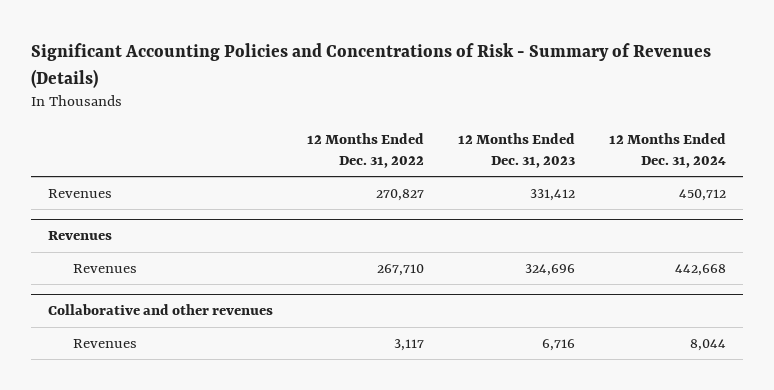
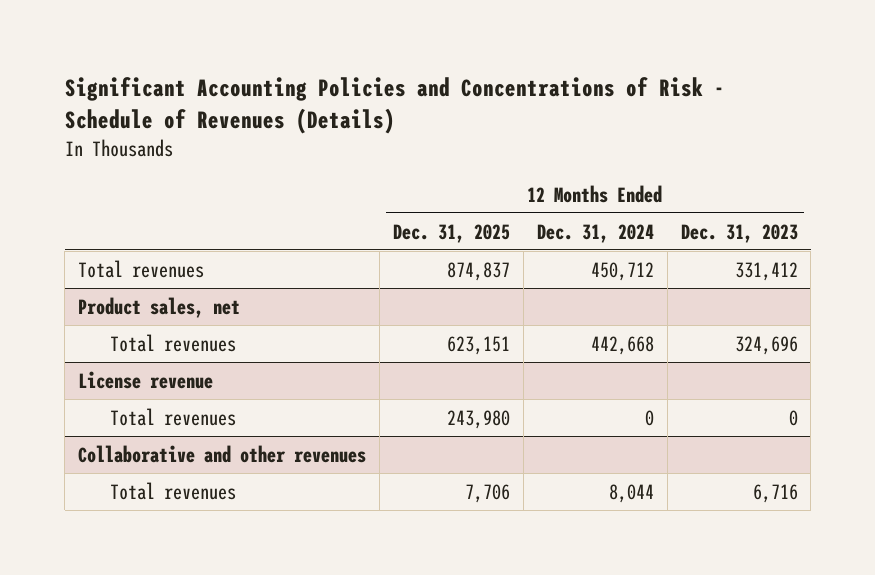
- Significant Accounting Policies and Concentrations of Risk - Summary of Revenues (Details)
+ Significant Accounting Policies and Concentrations of Risk - Schedule of Revenues (Details)
- | 12 Months Ended Dec. 31, 2022 | 12 Months Ended Dec. 31, 2023 | 12 Months Ended Dec. 31, 2024
+ | 12 Months Ended Dec. 31, 2025 | 12 Months Ended Dec. 31, 2024 | 12 Months Ended Dec. 31, 2023
- Revenues | 270,827 | 331,412 | 450,712
- Revenues
- Revenues | 267,710 | 324,696 | 442,668
+ Total revenues | 874,837 | 450,712 | 331,412
+ Product sales, net
+ Total revenues | 623,151 | 442,668 | 324,696
+ License revenue
+ Total revenues | 243,980 | 0 | 0
@ Collaborative and other revenues
- Revenues | 3,117 | 6,716 | 8,044
+ Total revenues | 7,706 | 8,044 | 6,716

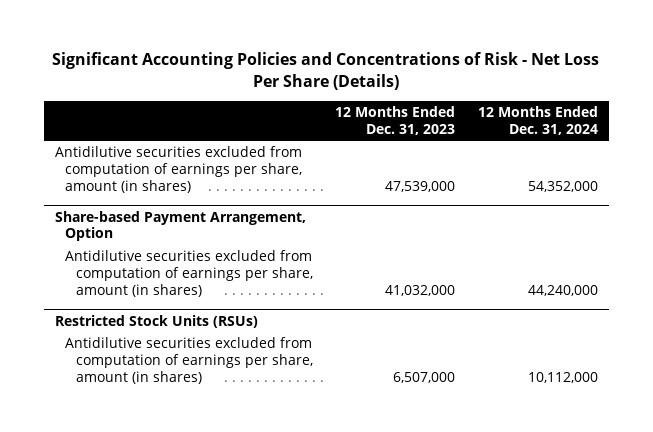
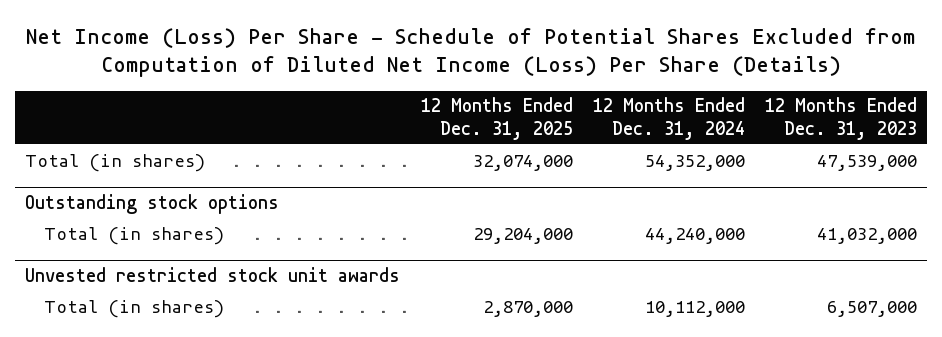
- Significant Accounting Policies and Concentrations of Risk - Net Loss Per Share (Details)
+ Net Income (Loss) Per Share - Schedule of Potential Shares Excluded from Computation of Diluted Net Income (Loss) Per Share (Details)
- | 12 Months Ended Dec. 31, 2023 | 12 Months Ended Dec. 31, 2024
+ | 12 Months Ended Dec. 31, 2025 | 12 Months Ended Dec. 31, 2024 | 12 Months Ended Dec. 31, 2023
- Antidilutive securities excluded from computation of earnings per share, amount (in shares) | 47,539,000 | 54,352,000
- Share-based Payment Arrangement, Option
- Antidilutive securities excluded from computation of earnings per share, amount (in shares) | 41,032,000 | 44,240,000
- Restricted Stock Units (RSUs)
- Antidilutive securities excluded from computation of earnings per share, amount (in shares) | 6,507,000 | 10,112,000
+ Total (in shares) | 32,074,000 | 54,352,000 | 47,539,000
+ Outstanding stock options
+ Total (in shares) | 29,204,000 | 44,240,000 | 41,032,000
+ Unvested restricted stock unit awards
+ Total (in shares) | 2,870,000 | 10,112,000 | 6,507,000

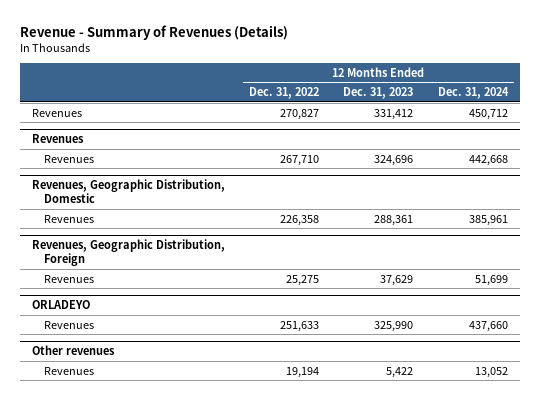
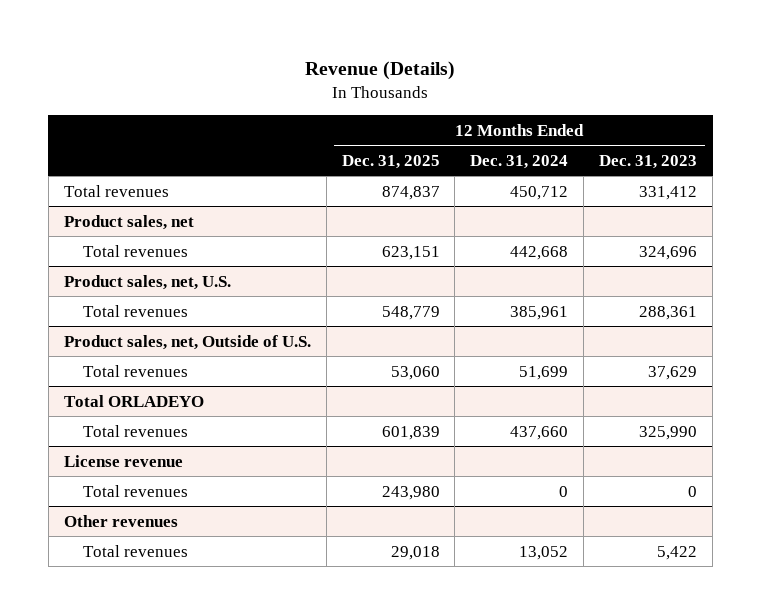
- Revenue - Summary of Revenues (Details)
+ Revenue (Details)
- | 12 Months Ended Dec. 31, 2022 | 12 Months Ended Dec. 31, 2023 | 12 Months Ended Dec. 31, 2024
+ | 12 Months Ended Dec. 31, 2025 | 12 Months Ended Dec. 31, 2024 | 12 Months Ended Dec. 31, 2023
- Revenues | 270,827 | 331,412 | 450,712
- Revenues
- Revenues | 267,710 | 324,696 | 442,668
- Revenues, Geographic Distribution, Domestic
- Revenues | 226,358 | 288,361 | 385,961
- Revenues, Geographic Distribution, Foreign
- Revenues | 25,275 | 37,629 | 51,699
- ORLADEYO
- Revenues | 251,633 | 325,990 | 437,660
+ Total revenues | 874,837 | 450,712 | 331,412
+ Product sales, net
+ Total revenues | 623,151 | 442,668 | 324,696
+ Product sales, net, U.S.
+ Total revenues | 548,779 | 385,961 | 288,361
+ Product sales, net, Outside of U.S.
+ Total revenues | 53,060 | 51,699 | 37,629
+ Total ORLADEYO
+ Total revenues | 601,839 | 437,660 | 325,990
+ License revenue
+ Total revenues | 243,980 | 0 | 0
@ Other revenues
- Revenues | 19,194 | 5,422 | 13,052
+ Total revenues | 29,018 | 13,052 | 5,422

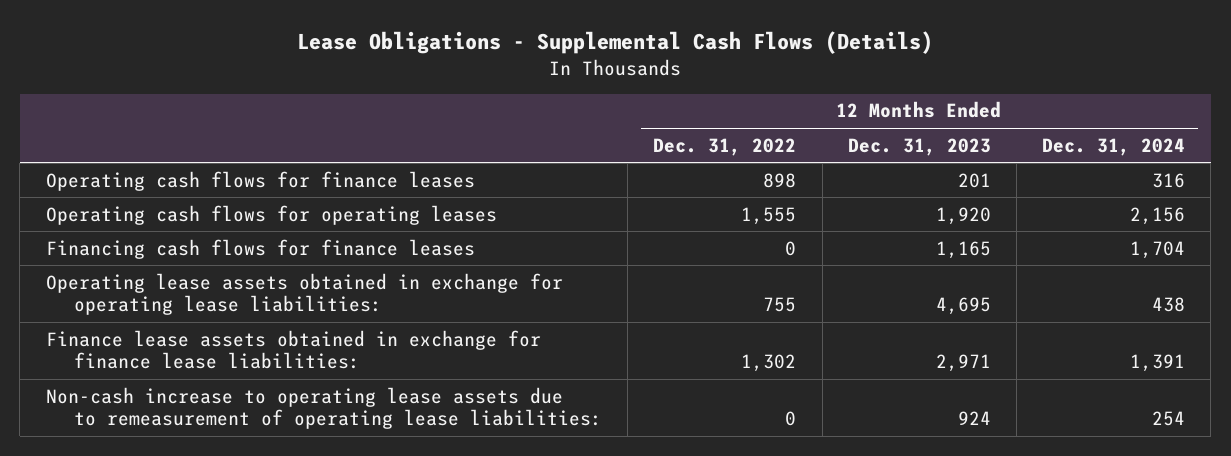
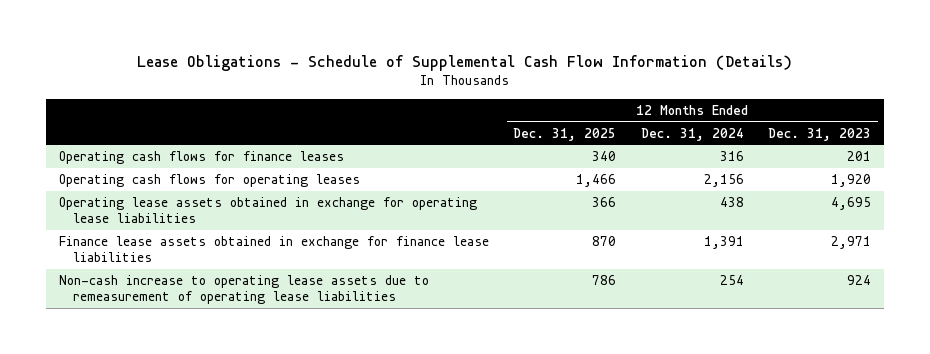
- Lease Obligations - Supplemental Cash Flows (Details)
+ Lease Obligations - Schedule of Supplemental Cash Flow Information (Details)
- | 12 Months Ended Dec. 31, 2022 | 12 Months Ended Dec. 31, 2023 | 12 Months Ended Dec. 31, 2024
+ | 12 Months Ended Dec. 31, 2025 | 12 Months Ended Dec. 31, 2024 | 12 Months Ended Dec. 31, 2023
- Financing cash flows for finance leases | 0 | 1,165 | 1,704
- Operating lease assets obtained in exchange for operating lease liabilities: | 755 | 4,695 | 438
- Finance lease assets obtained in exchange for finance lease liabilities: | 1,302 | 2,971 | 1,391
- Non-cash increase to operating lease assets due to remeasurement of operating lease liabilities: | 0 | 924 | 254
+ Operating lease assets obtained in exchange for operating lease liabilities | 366 | 438 | 4,695
+ Finance lease assets obtained in exchange for finance lease liabilities | 870 | 1,391 | 2,971
+ Non-cash increase to operating lease assets due to remeasurement of operating lease liabilities | 786 | 254 | 924

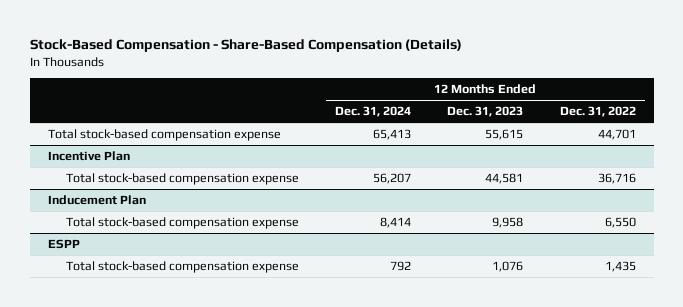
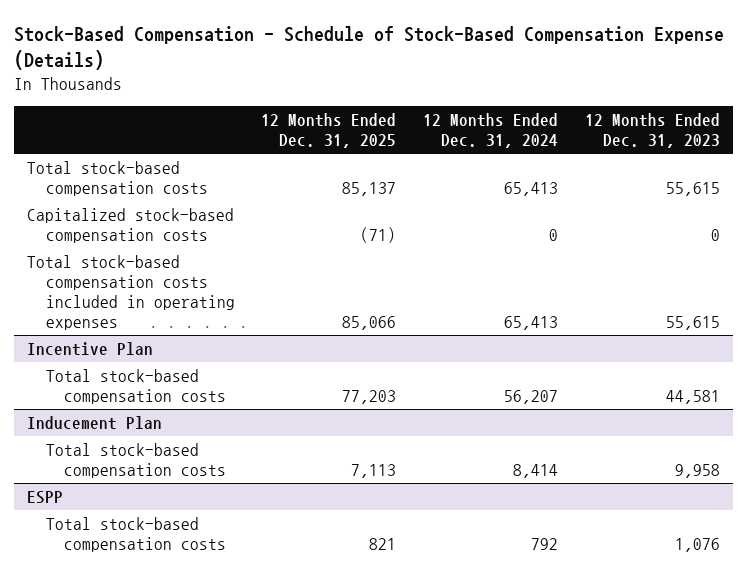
- Stock-Based Compensation - Share-Based Compensation (Details)
+ Stock-Based Compensation - Schedule of Stock-Based Compensation Expense (Details)
- | 12 Months Ended Dec. 31, 2024 | 12 Months Ended Dec. 31, 2023 | 12 Months Ended Dec. 31, 2022
+ | 12 Months Ended Dec. 31, 2025 | 12 Months Ended Dec. 31, 2024 | 12 Months Ended Dec. 31, 2023
- Total stock-based compensation expense | 65,413 | 55,615 | 44,701
+ Total stock-based compensation costs | 85,137 | 65,413 | 55,615
+ Capitalized stock-based compensation costs | (71) | 0 | 0
+ Total stock-based compensation costs included in operating expenses | 85,066 | 65,413 | 55,615
@ Incentive Plan
- Total stock-based compensation expense | 56,207 | 44,581 | 36,716
+ Total stock-based compensation costs | 77,203 | 56,207 | 44,581
@ Inducement Plan
- Total stock-based compensation expense | 8,414 | 9,958 | 6,550
+ Total stock-based compensation costs | 7,113 | 8,414 | 9,958
@ ESPP
- Total stock-based compensation expense | 792 | 1,076 | 1,435
+ Total stock-based compensation costs | 821 | 792 | 1,076

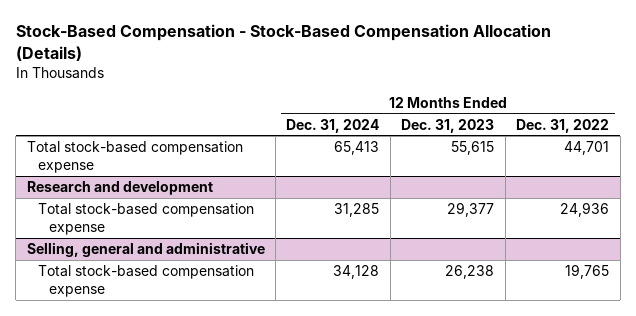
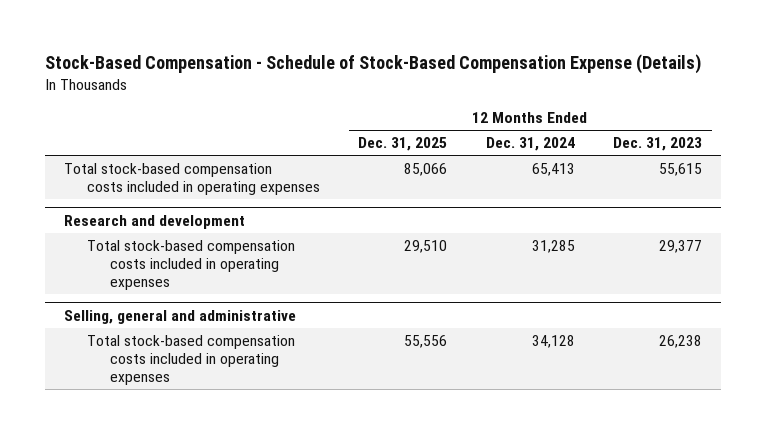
- Stock-Based Compensation - Stock-Based Compensation Allocation (Details)
+ Stock-Based Compensation - Schedule of Stock-Based Compensation Expense (Details)
- | 12 Months Ended Dec. 31, 2024 | 12 Months Ended Dec. 31, 2023 | 12 Months Ended Dec. 31, 2022
+ | 12 Months Ended Dec. 31, 2025 | 12 Months Ended Dec. 31, 2024 | 12 Months Ended Dec. 31, 2023
- Total stock-based compensation expense | 65,413 | 55,615 | 44,701
+ Total stock-based compensation costs included in operating expenses | 85,066 | 65,413 | 55,615
@ Research and development
- Total stock-based compensation expense | 31,285 | 29,377 | 24,936
+ Total stock-based compensation costs included in operating expenses | 29,510 | 31,285 | 29,377
@ Selling, general and administrative
- Total stock-based compensation expense | 34,128 | 26,238 | 19,765
+ Total stock-based compensation costs included in operating expenses | 55,556 | 34,128 | 26,238

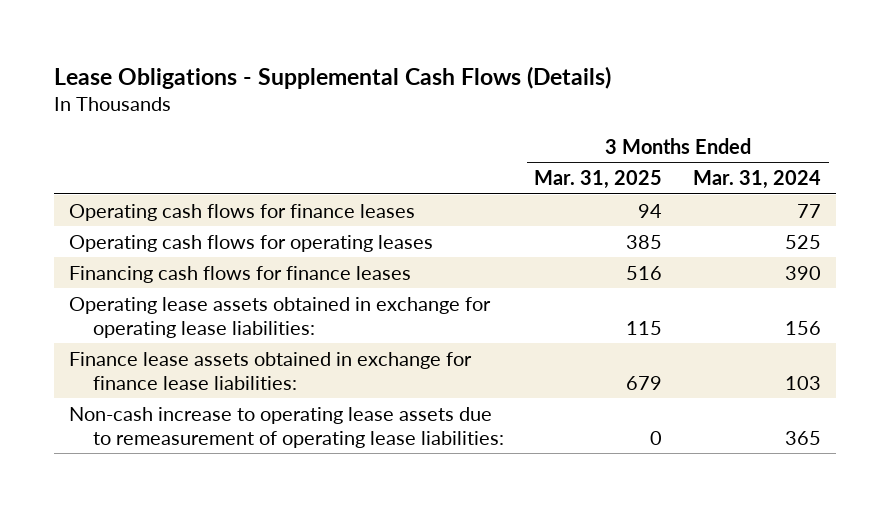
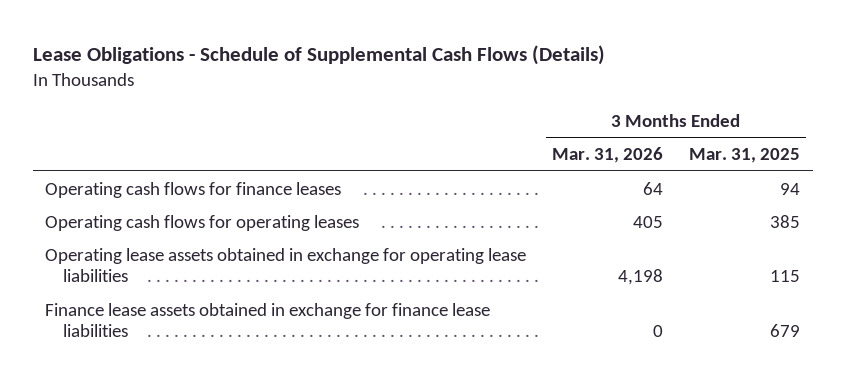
- Lease Obligations - Supplemental Cash Flows (Details)
+ Lease Obligations - Schedule of Supplemental Cash Flows (Details)
- | 3 Months Ended Mar. 31, 2025 | 3 Months Ended Mar. 31, 2024
+ | 3 Months Ended Mar. 31, 2026 | 3 Months Ended Mar. 31, 2025
- Financing cash flows for finance leases | 516 | 390
- Operating lease assets obtained in exchange for operating lease liabilities: | 115 | 156
- Finance lease assets obtained in exchange for finance lease liabilities: | 679 | 103
- Non-cash increase to operating lease assets due to remeasurement of operating lease liabilities: | 0 | 365
+ Operating lease assets obtained in exchange for operating lease liabilities | 4,198 | 115
+ Finance lease assets obtained in exchange for finance lease liabilities | 0 | 679

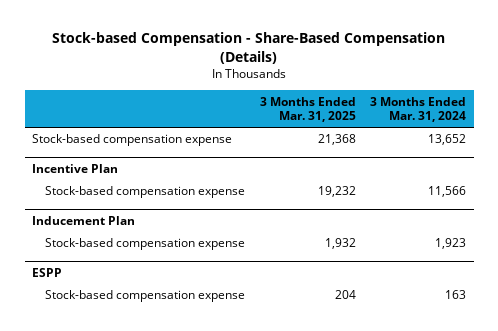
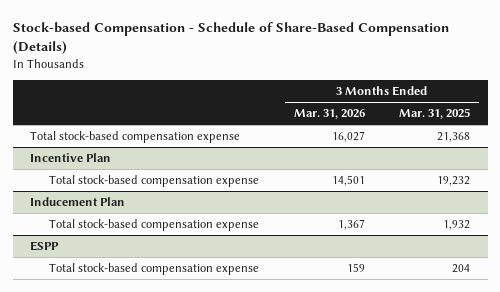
- Stock-based Compensation - Share-Based Compensation (Details)
+ Stock-based Compensation - Schedule of Share-Based Compensation (Details)
- | 3 Months Ended Mar. 31, 2025 | 3 Months Ended Mar. 31, 2024
+ | 3 Months Ended Mar. 31, 2026 | 3 Months Ended Mar. 31, 2025
- Stock-based compensation expense | 21,368 | 13,652
+ Total stock-based compensation expense | 16,027 | 21,368
@ Incentive Plan
- Stock-based compensation expense | 19,232 | 11,566
+ Total stock-based compensation expense | 14,501 | 19,232
@ Inducement Plan
- Stock-based compensation expense | 1,932 | 1,923
+ Total stock-based compensation expense | 1,367 | 1,932
@ ESPP
- Stock-based compensation expense | 204 | 163
+ Total stock-based compensation expense | 159 | 204

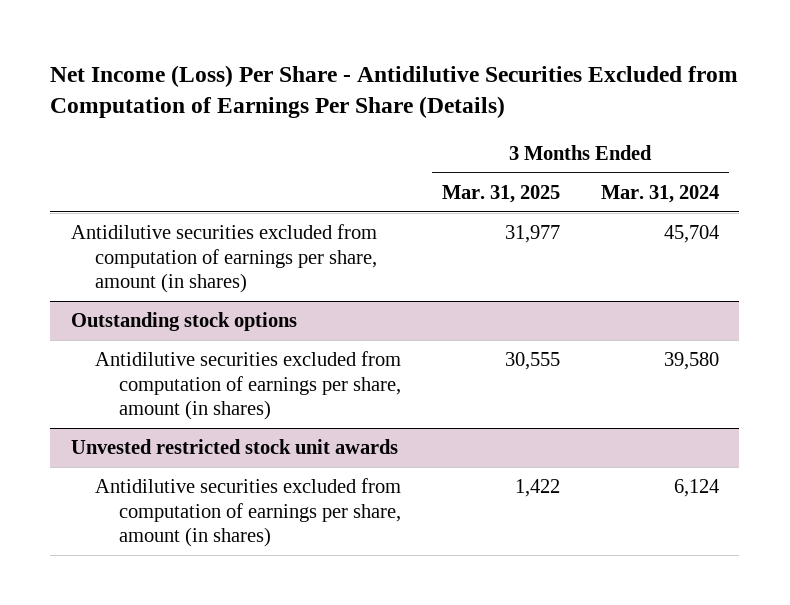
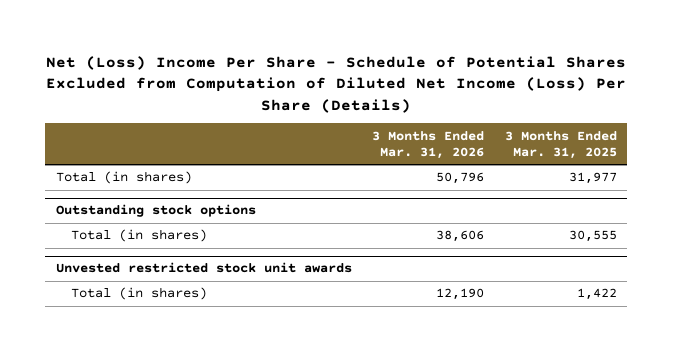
- Net Income (Loss) Per Share - Antidilutive Securities Excluded from Computation of Earnings Per Share (Details)
+ Net (Loss) Income Per Share - Schedule of Potential Shares Excluded from Computation of Diluted Net Income (Loss) Per Share (Details)
- | 3 Months Ended Mar. 31, 2025 | 3 Months Ended Mar. 31, 2024
+ | 3 Months Ended Mar. 31, 2026 | 3 Months Ended Mar. 31, 2025
- Antidilutive securities excluded from computation of earnings per share, amount (in shares) | 31,977 | 45,704
+ Total (in shares) | 50,796 | 31,977
@ Outstanding stock options
- Antidilutive securities excluded from computation of earnings per share, amount (in shares) | 30,555 | 39,580
+ Total (in shares) | 38,606 | 30,555
@ Unvested restricted stock unit awards
- Antidilutive securities excluded from computation of earnings per share, amount (in shares) | 1,422 | 6,124
+ Total (in shares) | 12,190 | 1,422

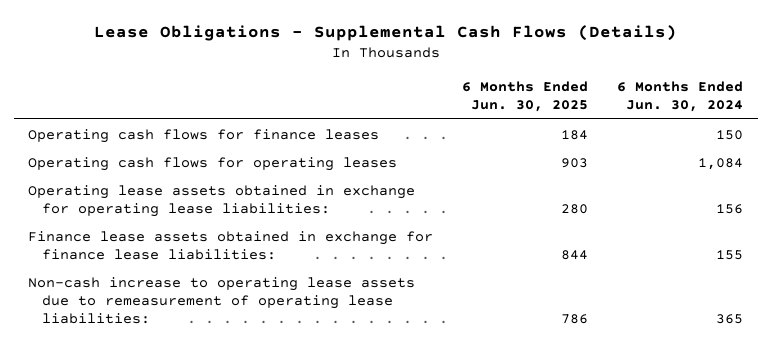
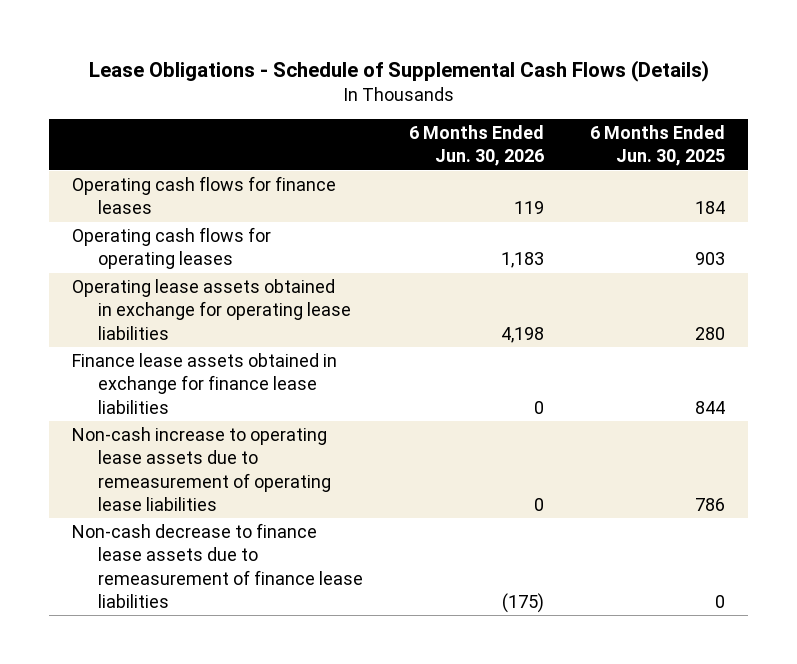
- Lease Obligations - Supplemental Cash Flows (Details)
+ Lease Obligations - Schedule of Supplemental Cash Flows (Details)
- | 6 Months Ended Jun. 30, 2025 | 6 Months Ended Jun. 30, 2024
+ | 6 Months Ended Jun. 30, 2026 | 6 Months Ended Jun. 30, 2025
- Operating lease assets obtained in exchange for operating lease liabilities: | 280 | 156
- Finance lease assets obtained in exchange for finance lease liabilities: | 844 | 155
- Non-cash increase to operating lease assets due to remeasurement of operating lease liabilities: | 786 | 365
+ Operating lease assets obtained in exchange for operating lease liabilities | 4,198 | 280
+ Finance lease assets obtained in exchange for finance lease liabilities | 0 | 844
+ Non-cash increase to operating lease assets due to remeasurement of operating lease liabilities | 0 | 786
+ Non-cash decrease to finance lease assets due to remeasurement of finance lease liabilities | (175) | 0

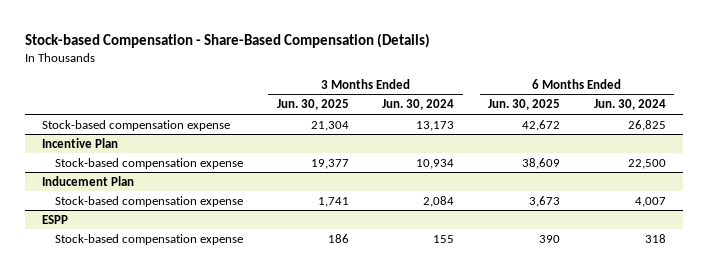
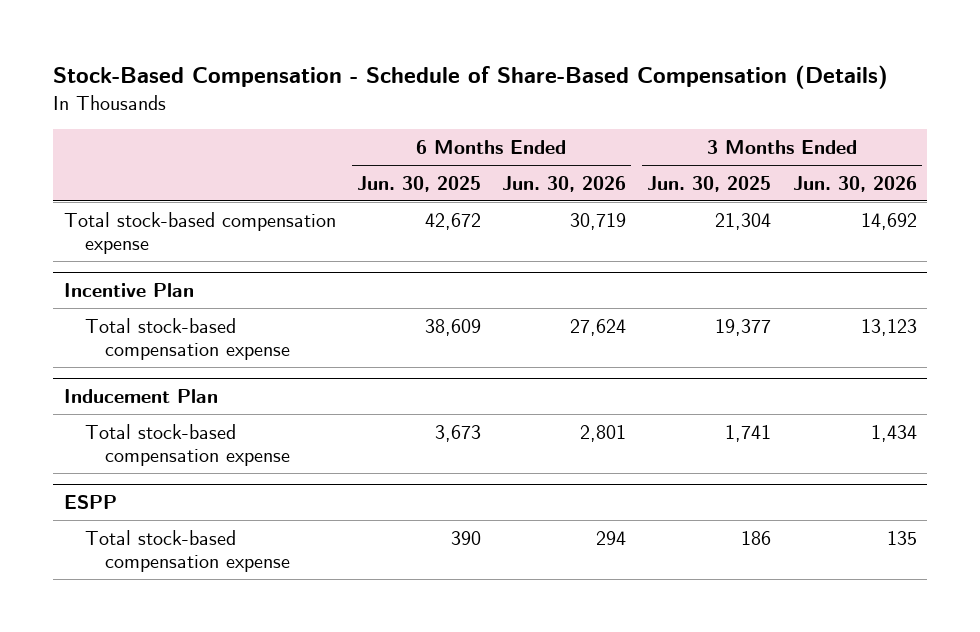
- Stock-based Compensation - Share-Based Compensation (Details)
+ Stock-Based Compensation - Schedule of Share-Based Compensation (Details)
- | 3 Months Ended Jun. 30, 2025 | 3 Months Ended Jun. 30, 2024 | 6 Months Ended Jun. 30, 2025 | 6 Months Ended Jun. 30, 2024
+ | 6 Months Ended Jun. 30, 2025 | 6 Months Ended Jun. 30, 2026 | 3 Months Ended Jun. 30, 2025 | 3 Months Ended Jun. 30, 2026
- Stock-based compensation expense | 21,304 | 13,173 | 42,672 | 26,825
+ Total stock-based compensation expense | 42,672 | 30,719 | 21,304 | 14,692
@ Incentive Plan
- Stock-based compensation expense | 19,377 | 10,934 | 38,609 | 22,500
+ Total stock-based compensation expense | 38,609 | 27,624 | 19,377 | 13,123
@ Inducement Plan
- Stock-based compensation expense | 1,741 | 2,084 | 3,673 | 4,007
+ Total stock-based compensation expense | 3,673 | 2,801 | 1,741 | 1,434
@ ESPP
- Stock-based compensation expense | 186 | 155 | 390 | 318
+ Total stock-based compensation expense | 390 | 294 | 186 | 135

